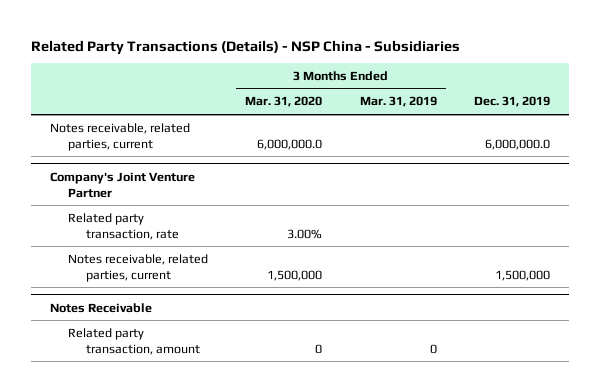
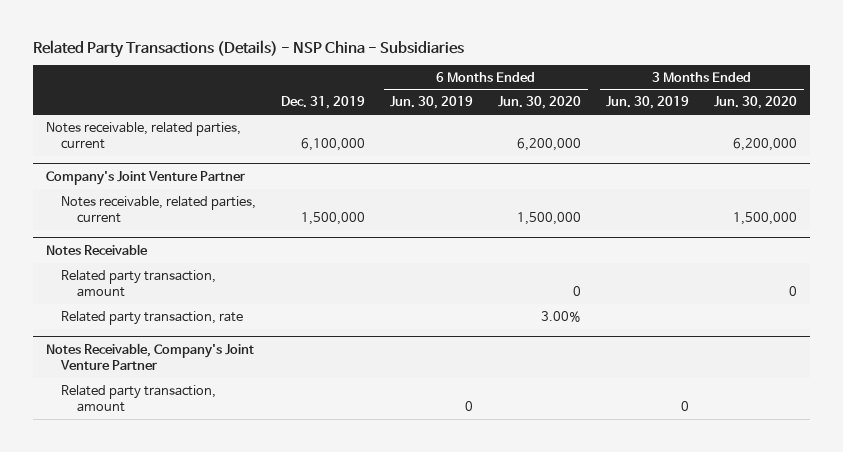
- | 3 Months Ended Mar. 31, 2020 | 3 Months Ended Mar. 31, 2019 | Dec. 31, 2019
+ | Dec. 31, 2019 | 6 Months Ended Jun. 30, 2019 | 6 Months Ended Jun. 30, 2020 | 3 Months Ended Jun. 30, 2019 | 3 Months Ended Jun. 30, 2020
- Notes receivable, related parties, current | 6,000,000.0 | | 6,000,000.0
+ Notes receivable, related parties, current | 6,100,000 | | 6,200,000 | | 6,200,000
@ Company's Joint Venture Partner
- Related party transaction, rate | 3.00% | |
@ Notes Receivable
+ Related party transaction, rate | | | 3.00% | |
+ Notes Receivable, Company's Joint Venture Partner
+ Related party transaction, amount | | 0 | | 0 |

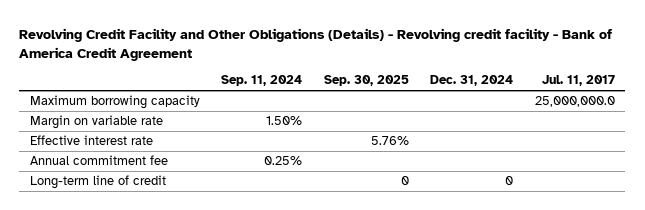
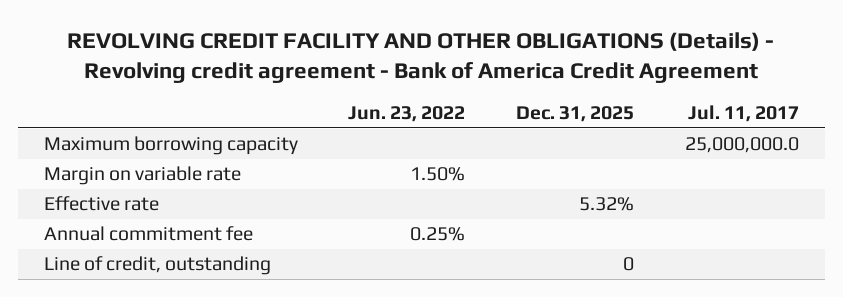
- Revolving Credit Facility and Other Obligations (Details) - Revolving credit facility - Bank of America Credit Agreement
+ REVOLVING CREDIT FACILITY AND OTHER OBLIGATIONS (Details) - Revolving credit agreement - Bank of America Credit Agreement
- | Sep. 11, 2024 | Sep. 30, 2025 | Dec. 31, 2024 | Jul. 11, 2017
+ | Jun. 23, 2022 | Dec. 31, 2025 | Jul. 11, 2017
- Effective interest rate | | 5.76% | |
+ Effective rate | | 5.32% |
- Long-term line of credit | | 0 | 0 |
+ Line of credit, outstanding | | 0 |

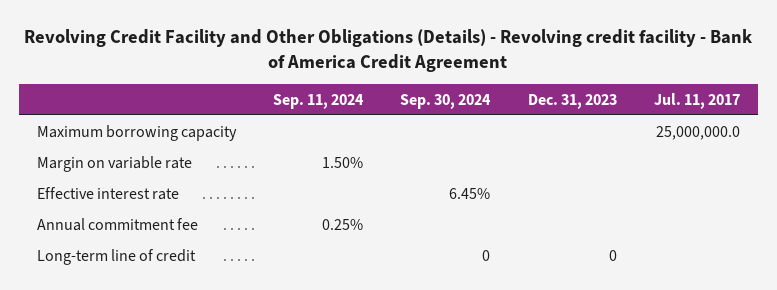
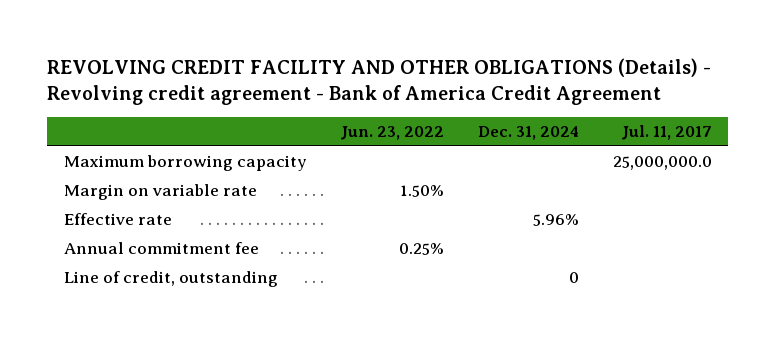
- Revolving Credit Facility and Other Obligations (Details) - Revolving credit facility - Bank of America Credit Agreement
+ REVOLVING CREDIT FACILITY AND OTHER OBLIGATIONS (Details) - Revolving credit agreement - Bank of America Credit Agreement
- | Sep. 11, 2024 | Sep. 30, 2024 | Dec. 31, 2023 | Jul. 11, 2017
+ | Jun. 23, 2022 | Dec. 31, 2024 | Jul. 11, 2017
- Effective interest rate | | 6.45% | |
+ Effective rate | | 5.96% |
- Long-term line of credit | | 0 | 0 |
+ Line of credit, outstanding | | 0 |

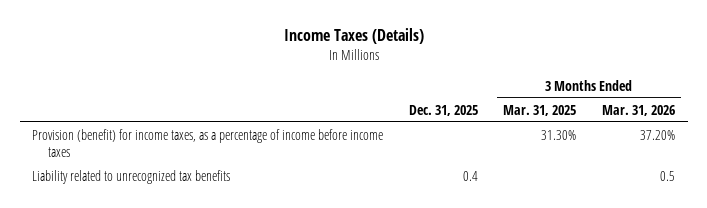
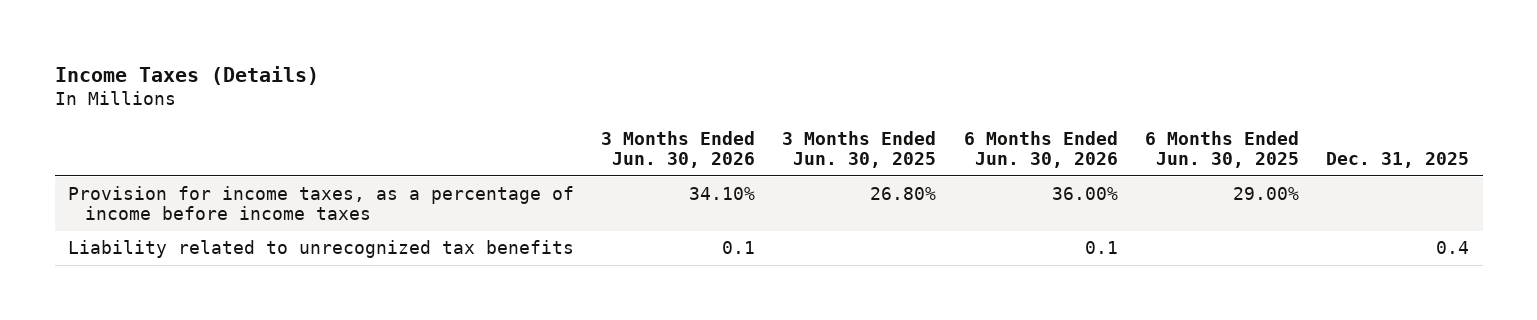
- | Dec. 31, 2025 | 3 Months Ended Mar. 31, 2025 | 3 Months Ended Mar. 31, 2026
+ | 3 Months Ended Jun. 30, 2026 | 3 Months Ended Jun. 30, 2025 | 6 Months Ended Jun. 30, 2026 | 6 Months Ended Jun. 30, 2025 | Dec. 31, 2025
- Provision (benefit) for income taxes, as a percentage of income before income taxes | | 31.30% | 37.20%
+ Provision for income taxes, as a percentage of income before income taxes | 34.10% | 26.80% | 36.00% | 29.00% |

